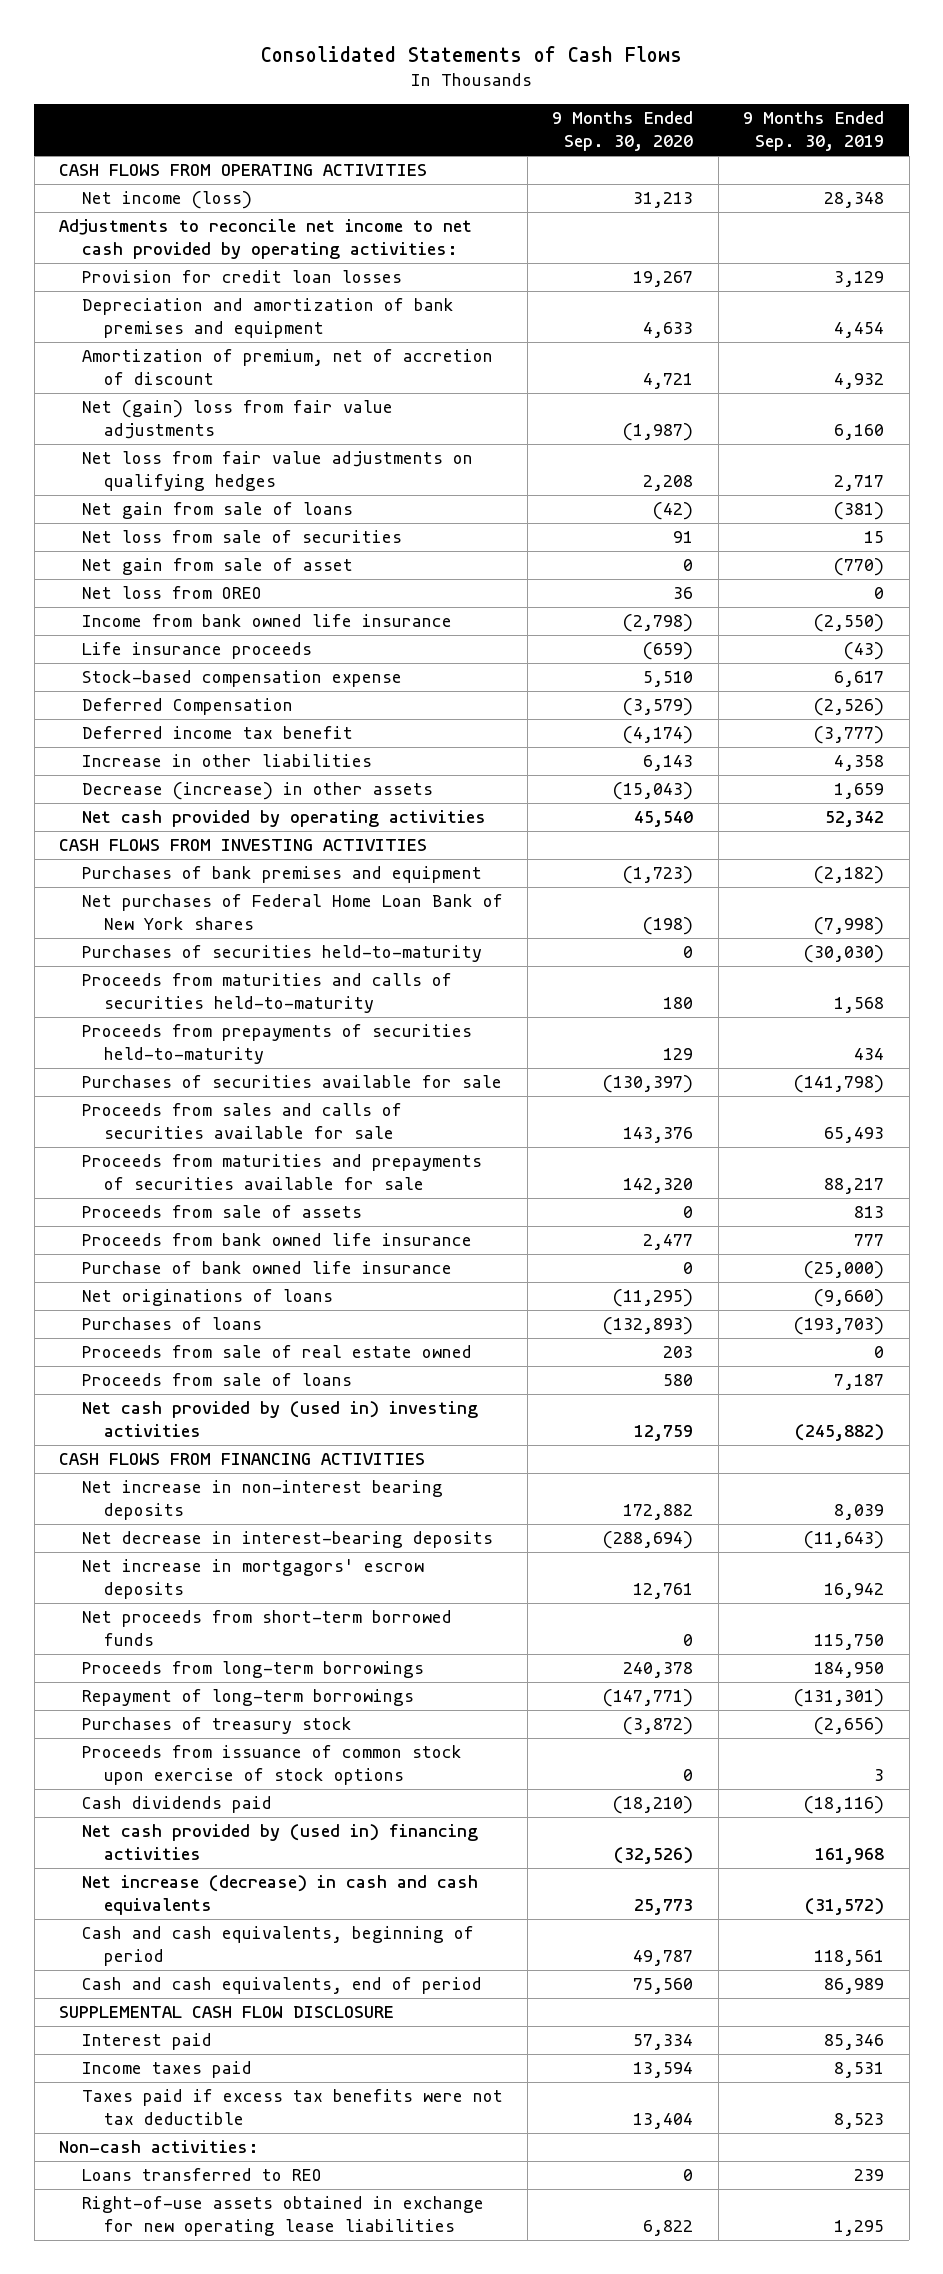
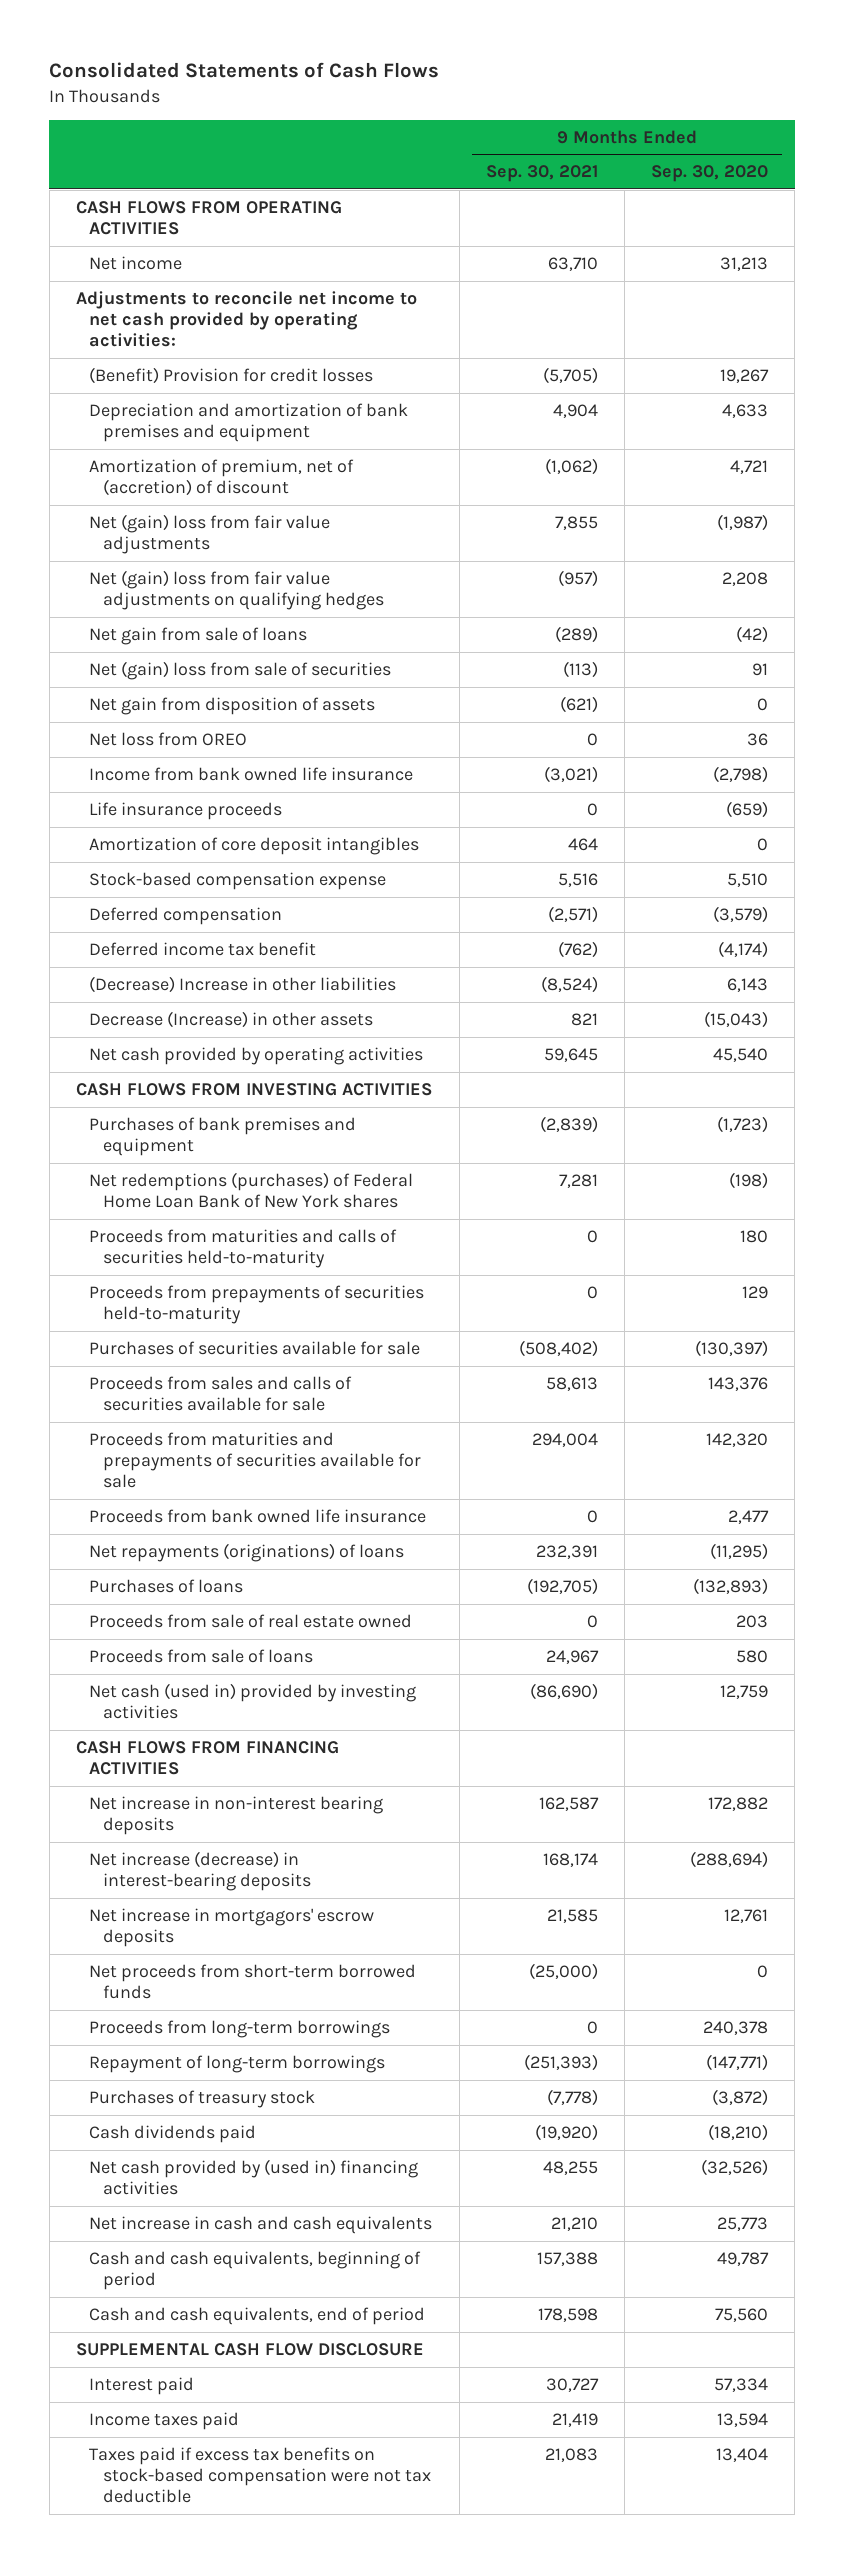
- | 9 Months Ended Sep. 30, 2020 | 9 Months Ended Sep. 30, 2019
+ | 9 Months Ended Sep. 30, 2021 | 9 Months Ended Sep. 30, 2020
- Net income (loss) | 31,213 | 28,348
+ Net income | 63,710 | 31,213
- Provision for credit loan losses | 19,267 | 3,129
+ (Benefit) Provision for credit losses | (5,705) | 19,267
- Amortization of premium, net of accretion of discount | 4,721 | 4,932
+ Amortization of premium, net of (accretion) of discount | (1,062) | 4,721
- Net loss from fair value adjustments on qualifying hedges | 2,208 | 2,717
+ Net (gain) loss from fair value adjustments on qualifying hedges | (957) | 2,208
- Net loss from sale of securities | 91 | 15
- Net gain from sale of asset | 0 | (770)
+ Net (gain) loss from sale of securities | (113) | 91
+ Net gain from disposition of assets | (621) | 0
+ Amortization of core deposit intangibles | 464 | 0
- Deferred Compensation | (3,579) | (2,526)
+ Deferred compensation | (2,571) | (3,579)
- Increase in other liabilities | 6,143 | 4,358
- Decrease (increase) in other assets | (15,043) | 1,659
+ (Decrease) Increase in other liabilities | (8,524) | 6,143
+ Decrease (Increase) in other assets | 821 | (15,043)
- Net purchases of Federal Home Loan Bank of New York shares | (198) | (7,998)
- Purchases of securities held-to-maturity | 0 | (30,030)
+ Net redemptions (purchases) of Federal Home Loan Bank of New York shares | 7,281 | (198)
- Proceeds from sale of assets | 0 | 813
- Purchase of bank owned life insurance | 0 | (25,000)
- Net originations of loans | (11,295) | (9,660)
+ Net repayments (originations) of loans | 232,391 | (11,295)
- Net cash provided by (used in) investing activities | 12,759 | (245,882)
+ Net cash (used in) provided by investing activities | (86,690) | 12,759
- Net decrease in interest-bearing deposits | (288,694) | (11,643)
+ Net increase (decrease) in interest-bearing deposits | 168,174 | (288,694)
- Proceeds from issuance of common stock upon exercise of stock options | 0 | 3
- Net increase (decrease) in cash and cash equivalents | 25,773 | (31,572)
+ Net increase in cash and cash equivalents | 21,210 | 25,773
- Taxes paid if excess tax benefits were not tax deductible | 13,404 | 8,523
- Non-cash activities:
- Loans transferred to REO | 0 | 239
- Right-of-use assets obtained in exchange for new operating lease liabilities | 6,822 | 1,295
+ Taxes paid if excess tax benefits on stock-based compensation were not tax deductible | 21,083 | 13,404

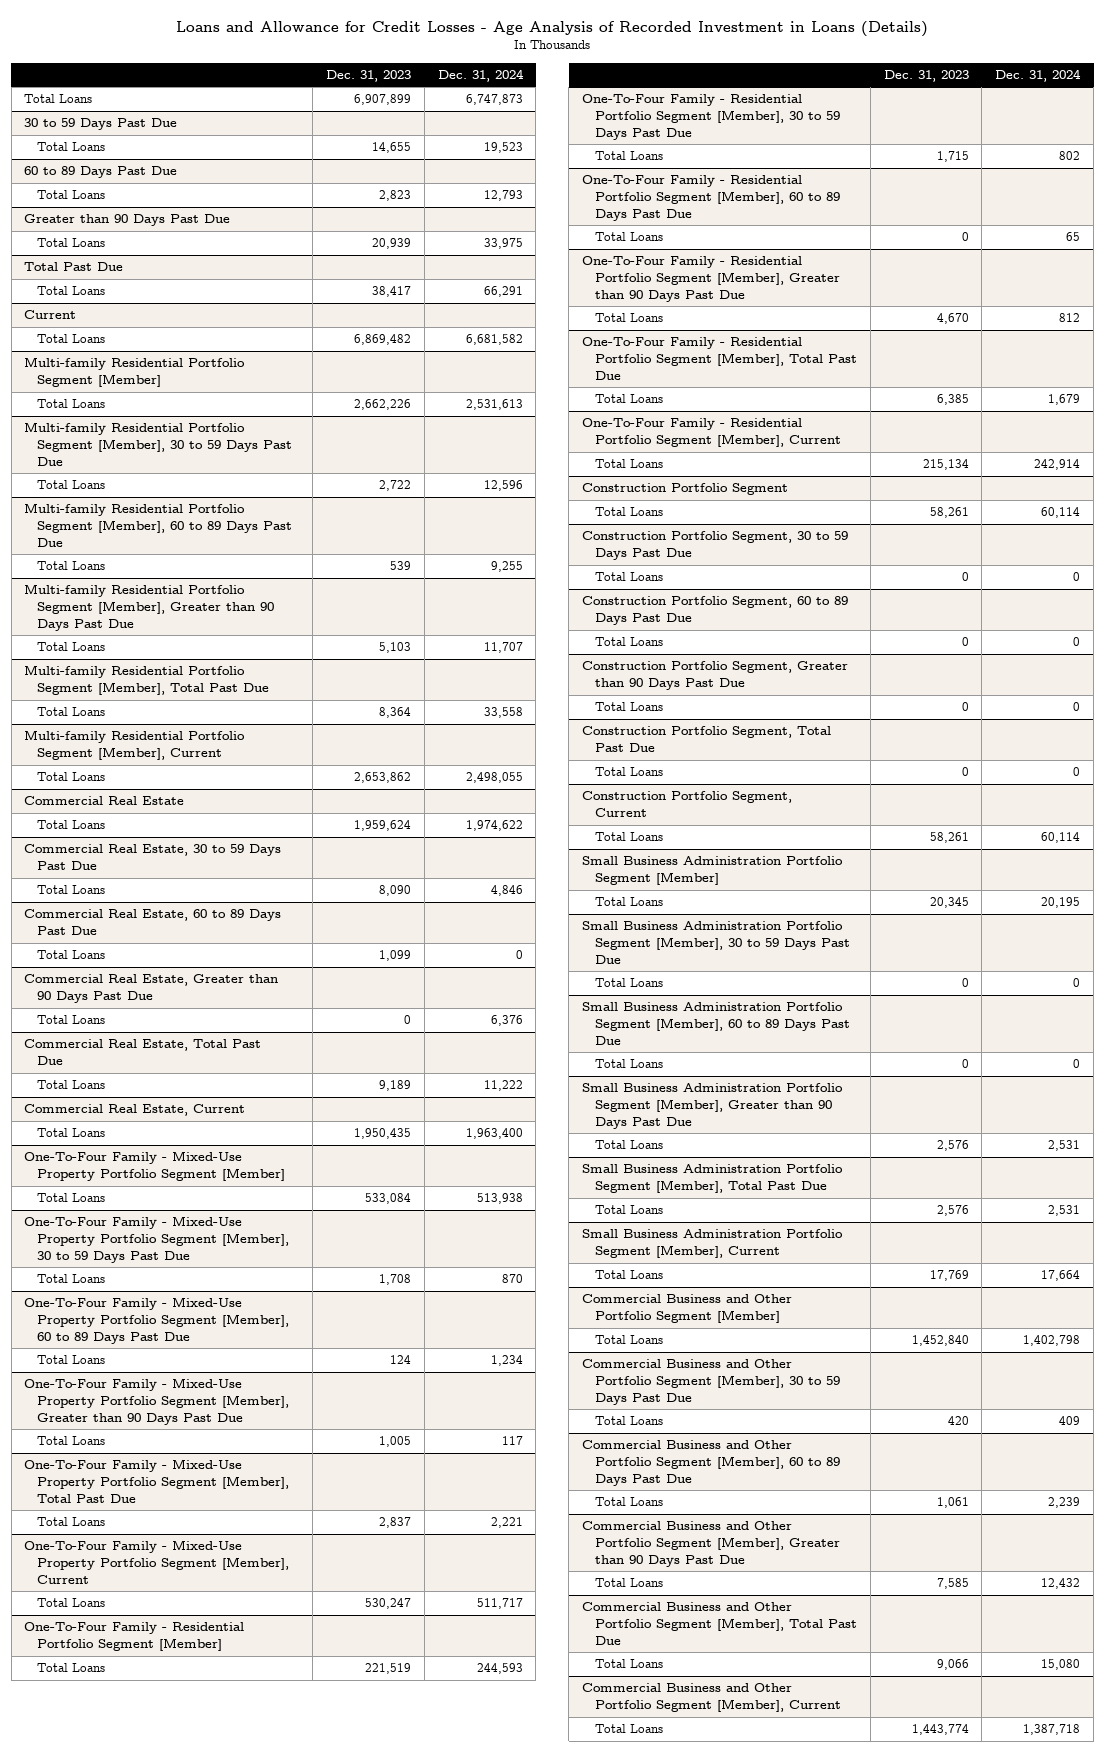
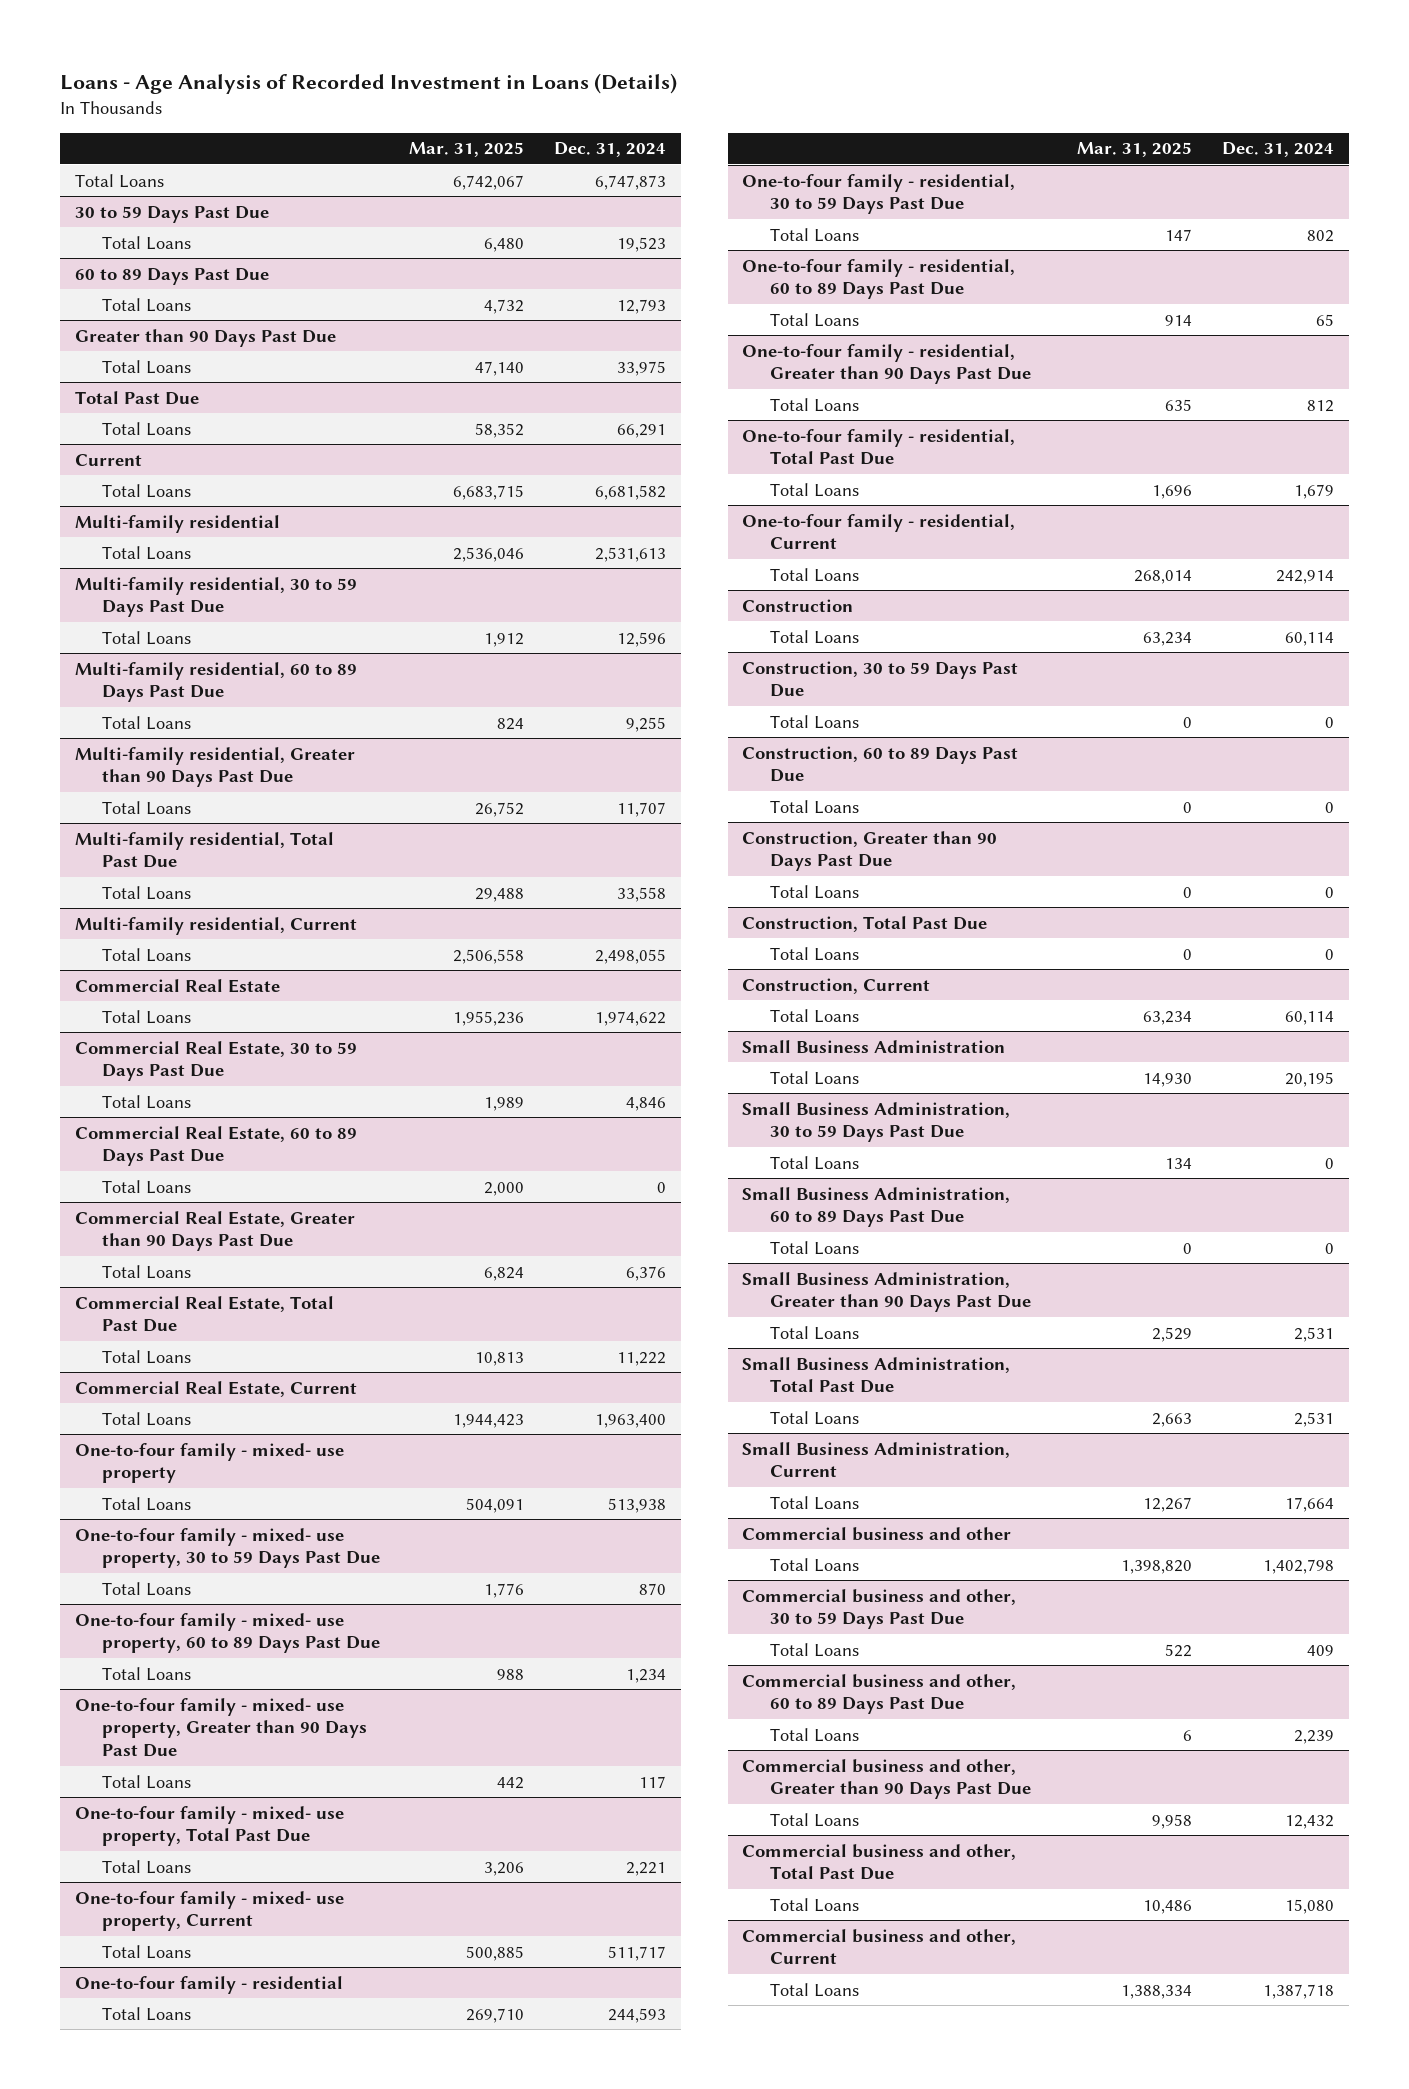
- Loans and Allowance for Credit Losses - Age Analysis of Recorded Investment in Loans (Details)
+ Loans - Age Analysis of Recorded Investment in Loans (Details)
- | Dec. 31, 2023 | Dec. 31, 2024
+ | Mar. 31, 2025 | Dec. 31, 2024
- Multi-family Residential Portfolio Segment [Member]
+ Multi-family residential
- Multi-family Residential Portfolio Segment [Member], 30 to 59 Days Past Due
+ Multi-family residential, 30 to 59 Days Past Due
- Multi-family Residential Portfolio Segment [Member], 60 to 89 Days Past Due
+ Multi-family residential, 60 to 89 Days Past Due
- Multi-family Residential Portfolio Segment [Member], Greater than 90 Days Past Due
+ Multi-family residential, Greater than 90 Days Past Due
- Multi-family Residential Portfolio Segment [Member], Total Past Due
+ Multi-family residential, Total Past Due
- Multi-family Residential Portfolio Segment [Member], Current
+ Multi-family residential, Current
- One-To-Four Family - Mixed-Use Property Portfolio Segment [Member]
+ One-to-four family - mixed- use property
- One-To-Four Family - Mixed-Use Property Portfolio Segment [Member], 30 to 59 Days Past Due
+ One-to-four family - mixed- use property, 30 to 59 Days Past Due
- One-To-Four Family - Mixed-Use Property Portfolio Segment [Member], 60 to 89 Days Past Due
+ One-to-four family - mixed- use property, 60 to 89 Days Past Due
- One-To-Four Family - Mixed-Use Property Portfolio Segment [Member], Greater than 90 Days Past Due
+ One-to-four family - mixed- use property, Greater than 90 Days Past Due
- One-To-Four Family - Mixed-Use Property Portfolio Segment [Member], Total Past Due
+ One-to-four family - mixed- use property, Total Past Due
- One-To-Four Family - Mixed-Use Property Portfolio Segment [Member], Current
+ One-to-four family - mixed- use property, Current
- One-To-Four Family - Residential Portfolio Segment [Member]
+ One-to-four family - residential
- One-To-Four Family - Residential Portfolio Segment [Member], 30 to 59 Days Past Due
+ One-to-four family - residential, 30 to 59 Days Past Due
- One-To-Four Family - Residential Portfolio Segment [Member], 60 to 89 Days Past Due
+ One-to-four family - residential, 60 to 89 Days Past Due
- One-To-Four Family - Residential Portfolio Segment [Member], Greater than 90 Days Past Due
+ One-to-four family - residential, Greater than 90 Days Past Due
- One-To-Four Family - Residential Portfolio Segment [Member], Total Past Due
+ One-to-four family - residential, Total Past Due
- One-To-Four Family - Residential Portfolio Segment [Member], Current
+ One-to-four family - residential, Current
- Construction Portfolio Segment
+ Construction
- Construction Portfolio Segment, 30 to 59 Days Past Due
+ Construction, 30 to 59 Days Past Due
- Construction Portfolio Segment, 60 to 89 Days Past Due
+ Construction, 60 to 89 Days Past Due
- Construction Portfolio Segment, Greater than 90 Days Past Due
+ Construction, Greater than 90 Days Past Due
- Construction Portfolio Segment, Total Past Due
+ Construction, Total Past Due
- Construction Portfolio Segment, Current
+ Construction, Current
- Small Business Administration Portfolio Segment [Member]
+ Small Business Administration
- Small Business Administration Portfolio Segment [Member], 30 to 59 Days Past Due
+ Small Business Administration, 30 to 59 Days Past Due
- Small Business Administration Portfolio Segment [Member], 60 to 89 Days Past Due
+ Small Business Administration, 60 to 89 Days Past Due
- Small Business Administration Portfolio Segment [Member], Greater than 90 Days Past Due
+ Small Business Administration, Greater than 90 Days Past Due
- Small Business Administration Portfolio Segment [Member], Total Past Due
+ Small Business Administration, Total Past Due
- Small Business Administration Portfolio Segment [Member], Current
+ Small Business Administration, Current
- Commercial Business and Other Portfolio Segment [Member]
+ Commercial business and other
- Commercial Business and Other Portfolio Segment [Member], 30 to 59 Days Past Due
+ Commercial business and other, 30 to 59 Days Past Due
- Commercial Business and Other Portfolio Segment [Member], 60 to 89 Days Past Due
+ Commercial business and other, 60 to 89 Days Past Due
- Commercial Business and Other Portfolio Segment [Member], Greater than 90 Days Past Due
+ Commercial business and other, Greater than 90 Days Past Due
- Commercial Business and Other Portfolio Segment [Member], Total Past Due
+ Commercial business and other, Total Past Due
- Commercial Business and Other Portfolio Segment [Member], Current
+ Commercial business and other, Current

